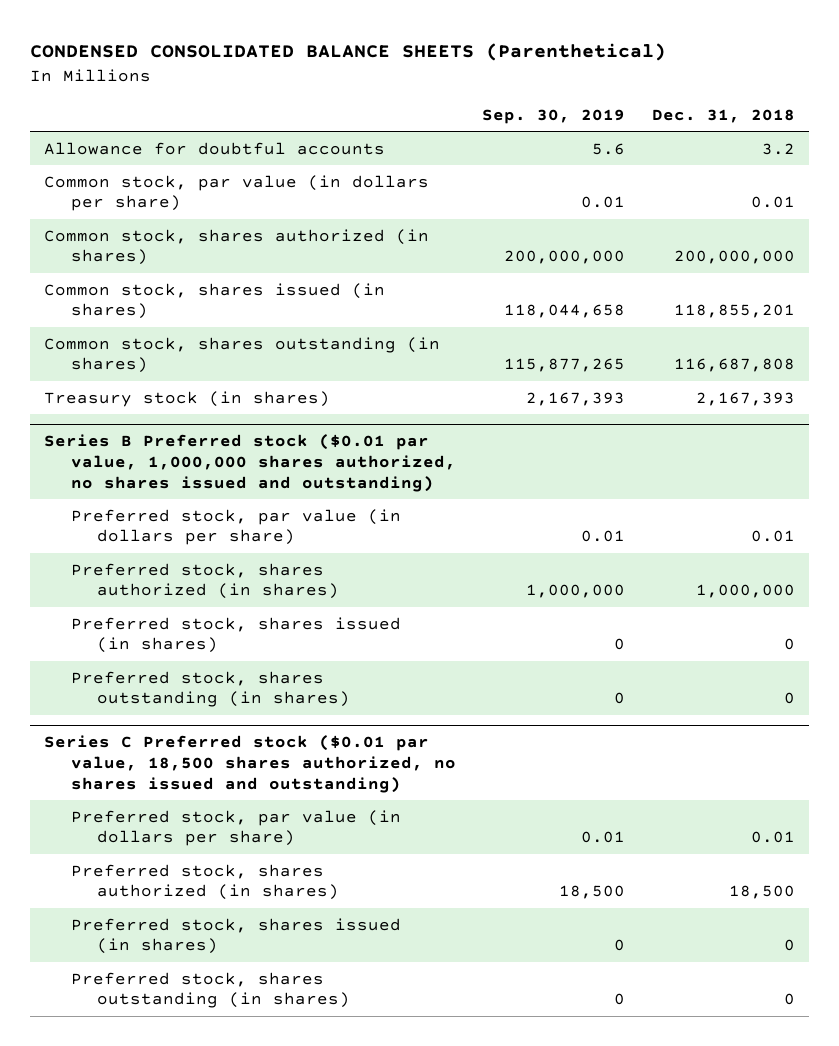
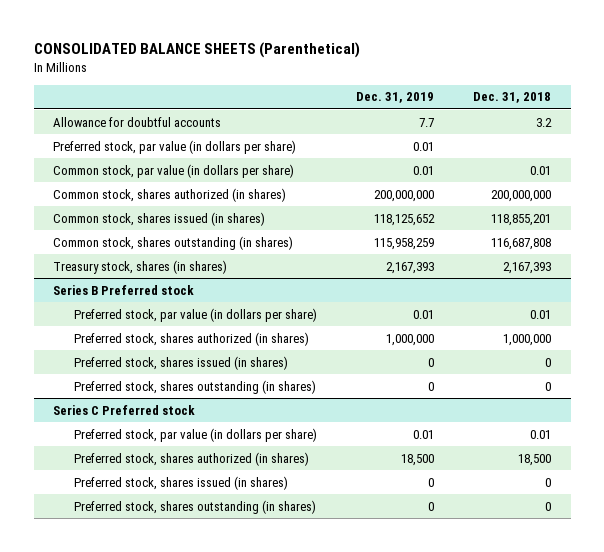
- CONDENSED CONSOLIDATED BALANCE SHEETS (Parenthetical)
+ CONSOLIDATED BALANCE SHEETS (Parenthetical)
- | Sep. 30, 2019 | Dec. 31, 2018
+ | Dec. 31, 2019 | Dec. 31, 2018
+ Preferred stock, par value (in dollars per share) | 0.01 |
- Treasury stock (in shares) | 2,167,393 | 2,167,393
- Series B Preferred stock ($0.01 par value, 1,000,000 shares authorized, no shares issued and outstanding)
+ Treasury stock, shares (in shares) | 2,167,393 | 2,167,393
+ Series B Preferred stock
- Series C Preferred stock ($0.01 par value, 18,500 shares authorized, no shares issued and outstanding)
+ Series C Preferred stock

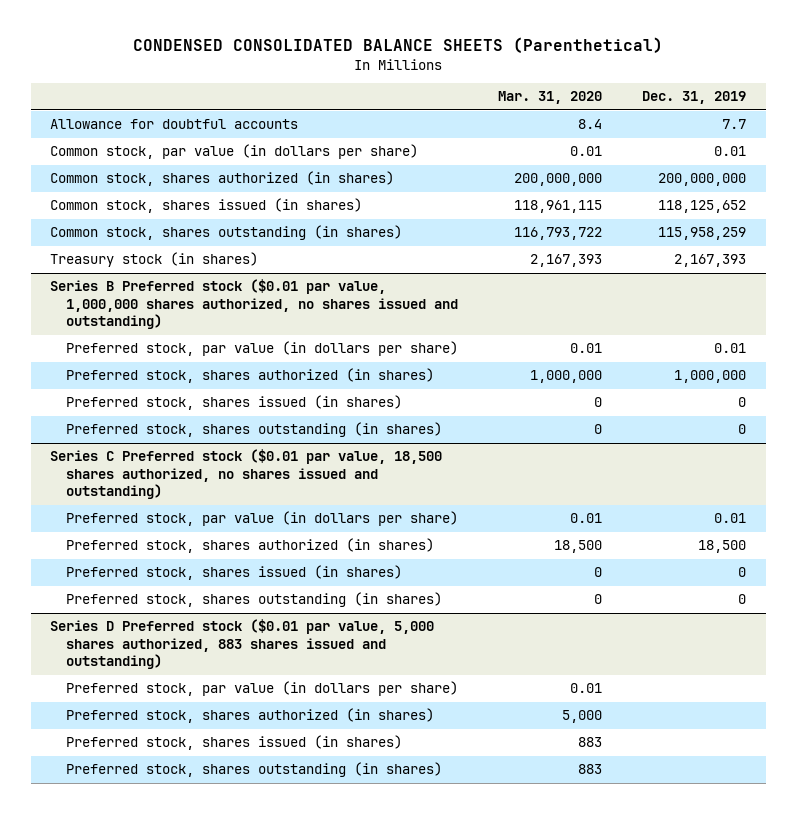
- CONSOLIDATED BALANCE SHEETS (Parenthetical)
+ CONDENSED CONSOLIDATED BALANCE SHEETS (Parenthetical)
- | Dec. 31, 2019 | Dec. 31, 2018
+ | Mar. 31, 2020 | Dec. 31, 2019
- Preferred stock, par value (in dollars per share) | 0.01 |
- Treasury stock, shares (in shares) | 2,167,393 | 2,167,393
- Series B Preferred stock
+ Treasury stock (in shares) | 2,167,393 | 2,167,393
+ Series B Preferred stock ($0.01 par value, 1,000,000 shares authorized, no shares issued and outstanding)
- Series C Preferred stock
+ Series C Preferred stock ($0.01 par value, 18,500 shares authorized, no shares issued and outstanding)
+ Series D Preferred stock ($0.01 par value, 5,000 shares authorized, 883 shares issued and outstanding)
+ Preferred stock, par value (in dollars per share) | 0.01 |
+ Preferred stock, shares authorized (in shares) | 5,000 |
+ Preferred stock, shares issued (in shares) | 883 |
+ Preferred stock, shares outstanding (in shares) | 883 |

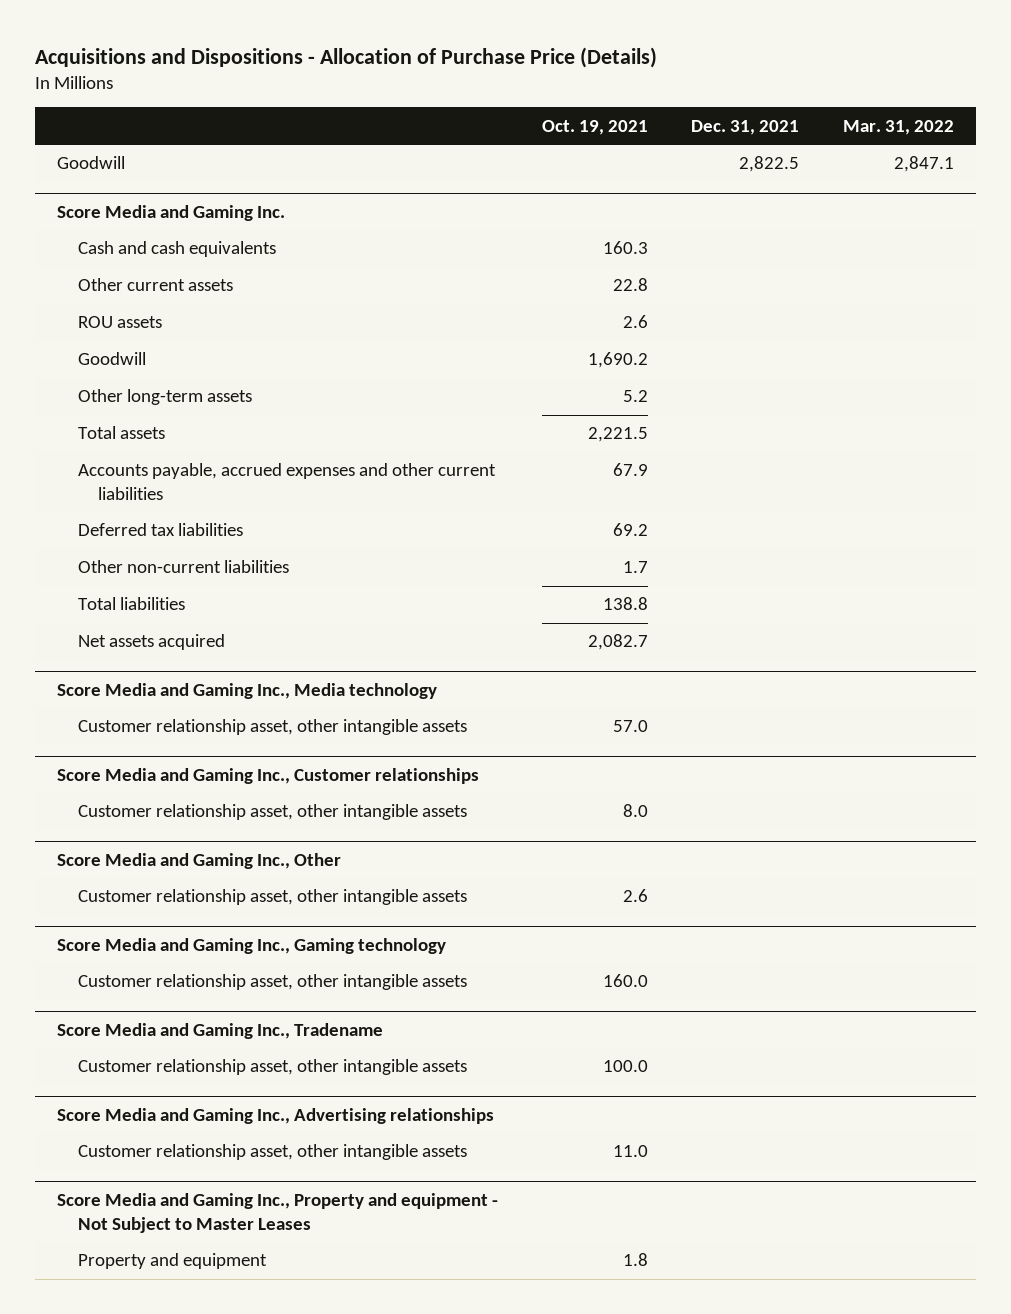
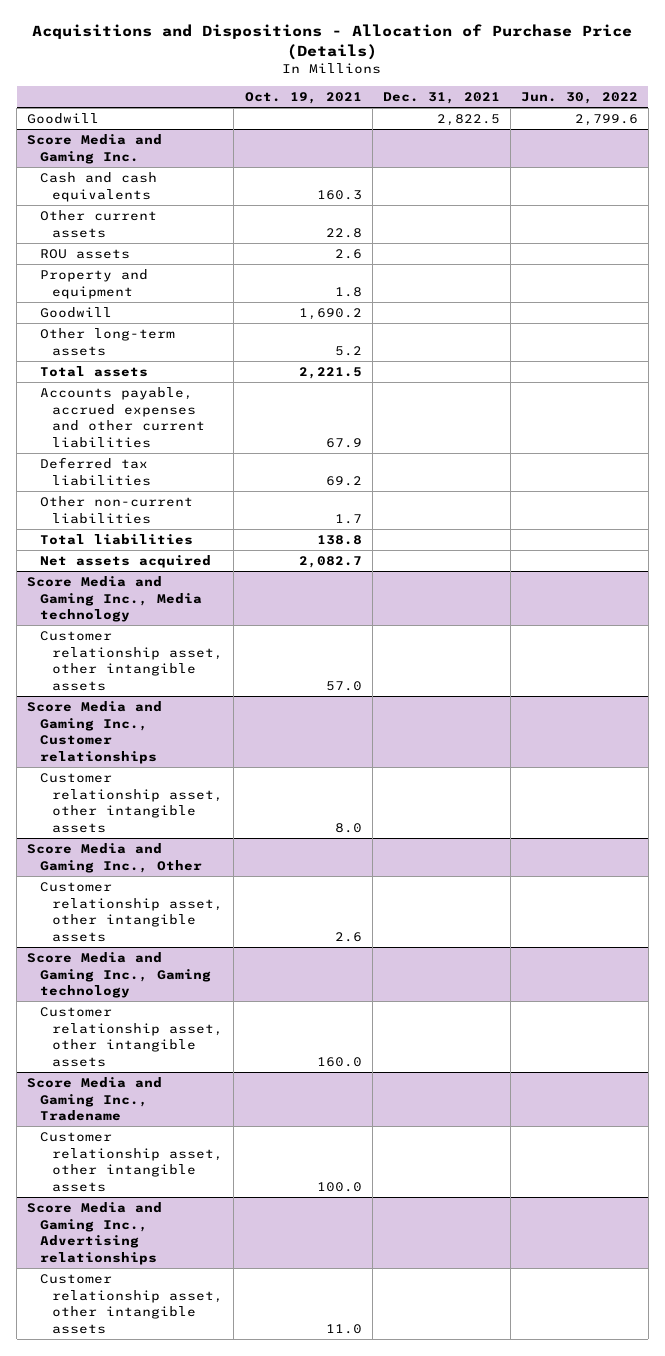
- | Oct. 19, 2021 | Dec. 31, 2021 | Mar. 31, 2022
+ | Oct. 19, 2021 | Dec. 31, 2021 | Jun. 30, 2022
@ Score Media and Gaming Inc.
+ Property and equipment | 1.8 | |
- Score Media and Gaming Inc., Property and equipment - Not Subject to Master Leases
- Property and equipment | 1.8 | |

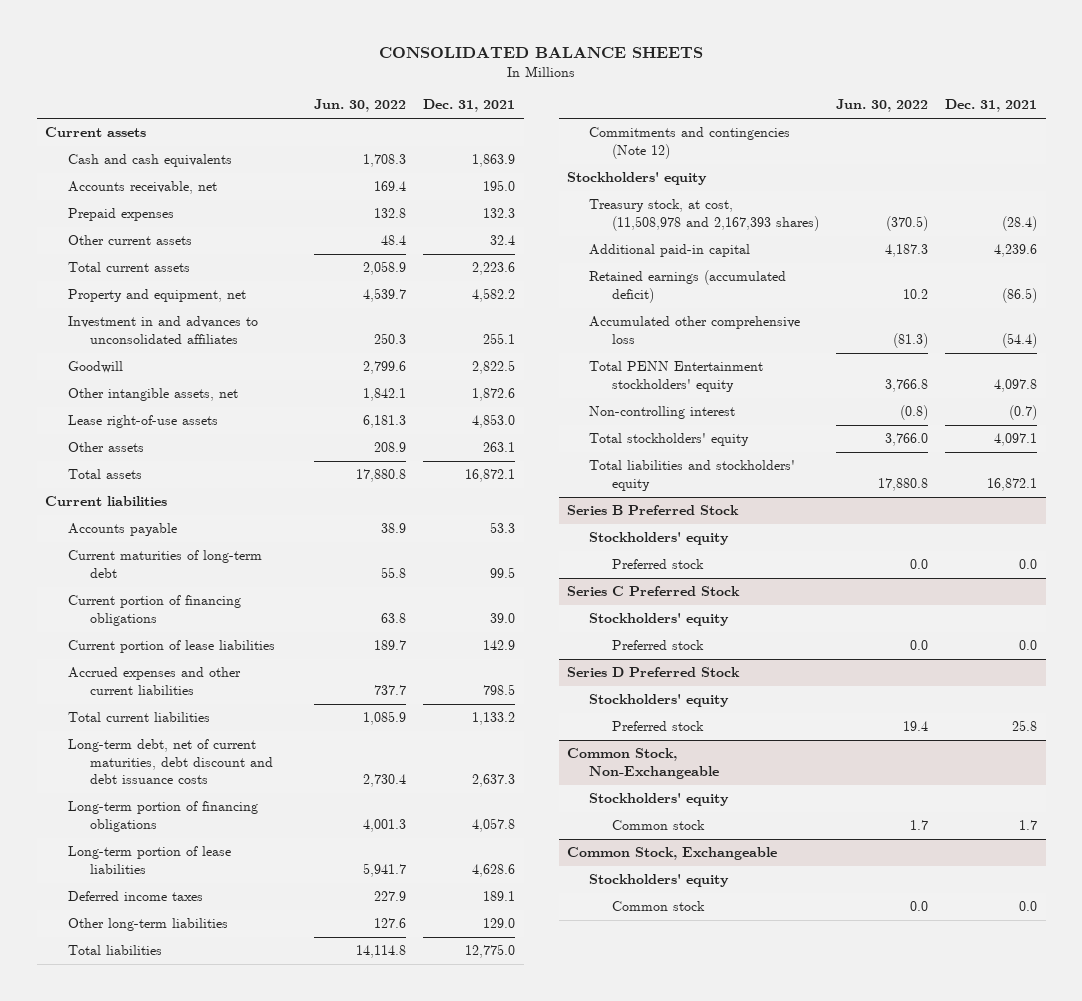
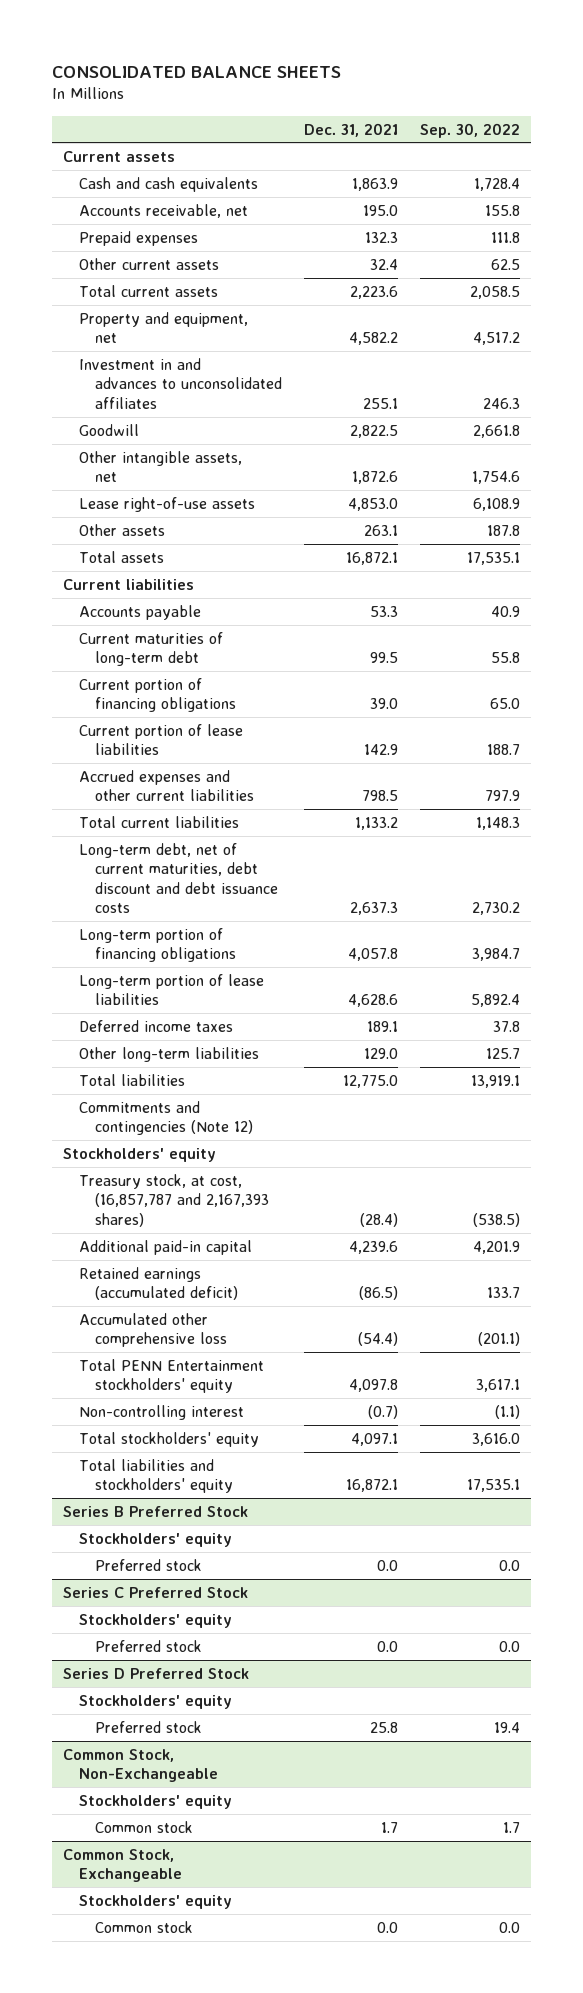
- | Jun. 30, 2022 | Dec. 31, 2021
+ | Dec. 31, 2021 | Sep. 30, 2022
- Treasury stock, at cost, (11,508,978 and 2,167,393 shares) | (370.5) | (28.4)
+ Treasury stock, at cost, (16,857,787 and 2,167,393 shares) | (28.4) | (538.5)

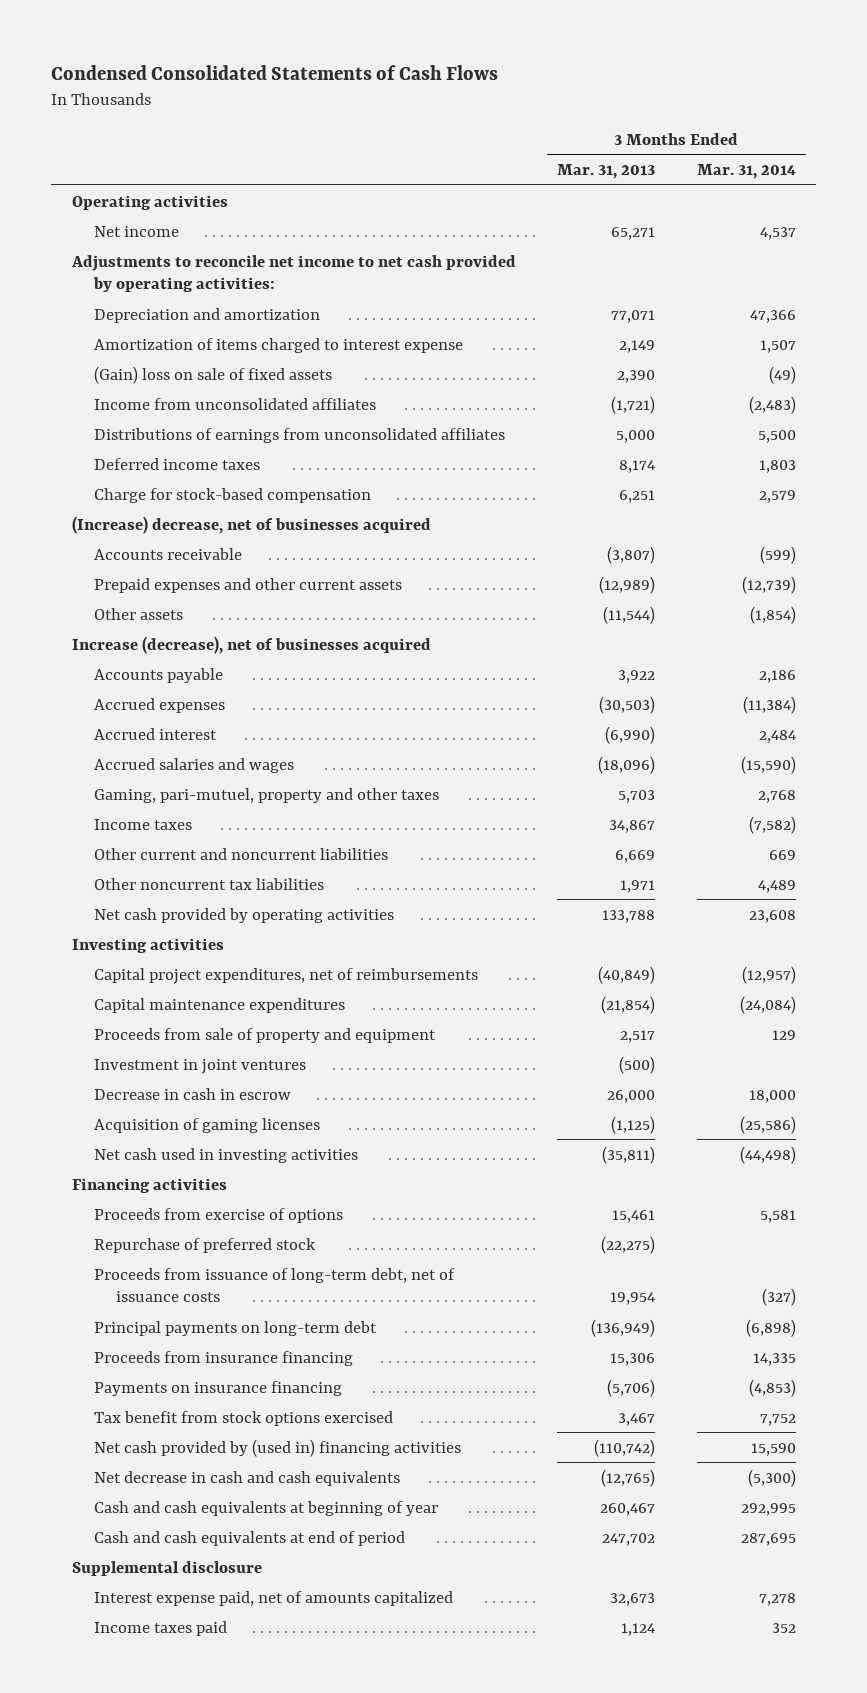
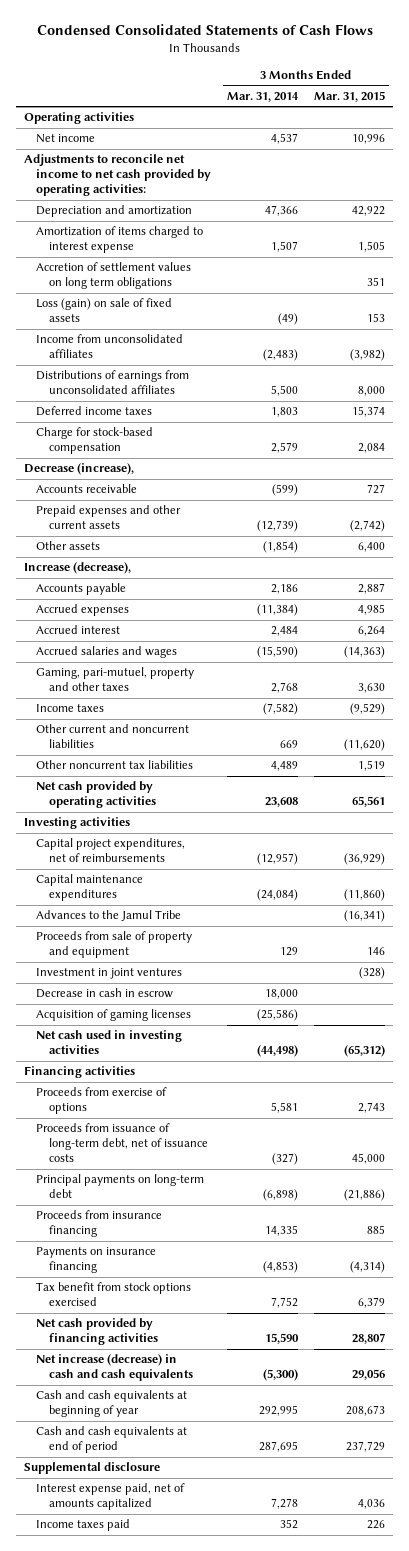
- | 3 Months Ended Mar. 31, 2013 | 3 Months Ended Mar. 31, 2014
+ | 3 Months Ended Mar. 31, 2014 | 3 Months Ended Mar. 31, 2015
- (Gain) loss on sale of fixed assets | 2,390 | (49)
+ Accretion of settlement values on long term obligations | | 351
+ Loss (gain) on sale of fixed assets | (49) | 153
- (Increase) decrease, net of businesses acquired
+ Decrease (increase),
- Increase (decrease), net of businesses acquired
+ Increase (decrease),
+ Advances to the Jamul Tribe | | (16,341)
- Repurchase of preferred stock | (22,275) |
- Net cash provided by (used in) financing activities | (110,742) | 15,590
- Net decrease in cash and cash equivalents | (12,765) | (5,300)
+ Net cash provided by financing activities | 15,590 | 28,807
+ Net increase (decrease) in cash and cash equivalents | (5,300) | 29,056

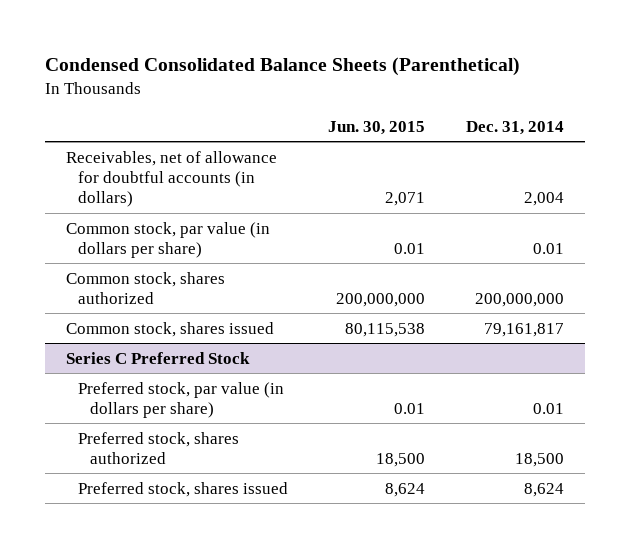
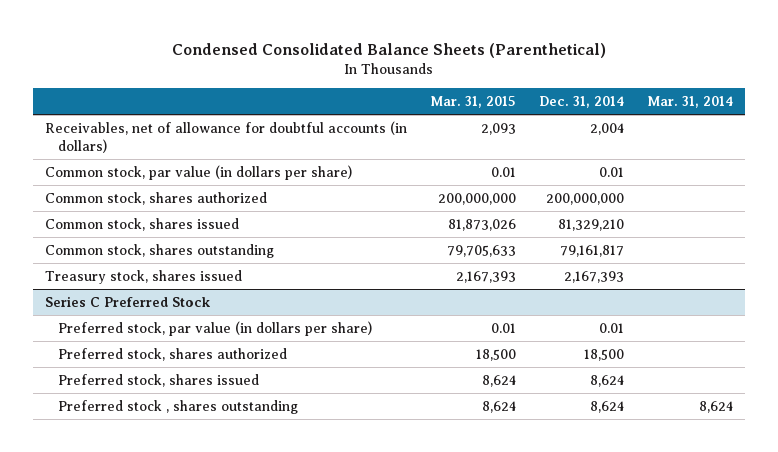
- | Jun. 30, 2015 | Dec. 31, 2014
+ | Mar. 31, 2015 | Dec. 31, 2014 | Mar. 31, 2014
- Common stock, shares issued | 80,115,538 | 79,161,817
+ Common stock, shares issued | 81,873,026 | 81,329,210 |
+ Common stock, shares outstanding | 79,705,633 | 79,161,817 |
+ Treasury stock, shares issued | 2,167,393 | 2,167,393 |
@ Series C Preferred Stock
+ Preferred stock , shares outstanding | 8,624 | 8,624 | 8,624

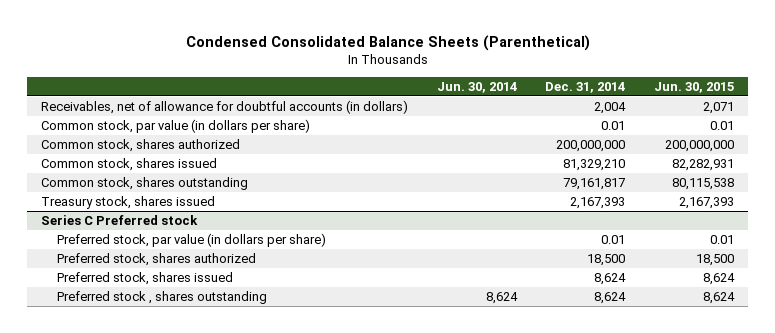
- | Mar. 31, 2015 | Dec. 31, 2014 | Mar. 31, 2014
+ | Jun. 30, 2014 | Dec. 31, 2014 | Jun. 30, 2015
- Series C Preferred Stock
+ Series C Preferred stock

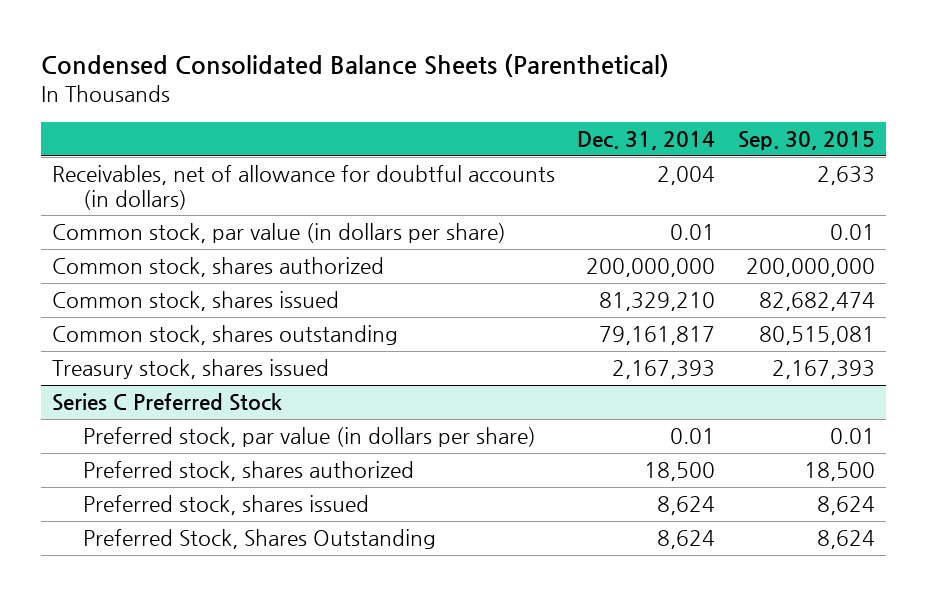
- | Jun. 30, 2014 | Dec. 31, 2014 | Jun. 30, 2015
+ | Dec. 31, 2014 | Sep. 30, 2015
- Series C Preferred stock
+ Series C Preferred Stock
- Preferred stock , shares outstanding | 8,624 | 8,624 | 8,624
+ Preferred Stock, Shares Outstanding | 8,624 | 8,624

